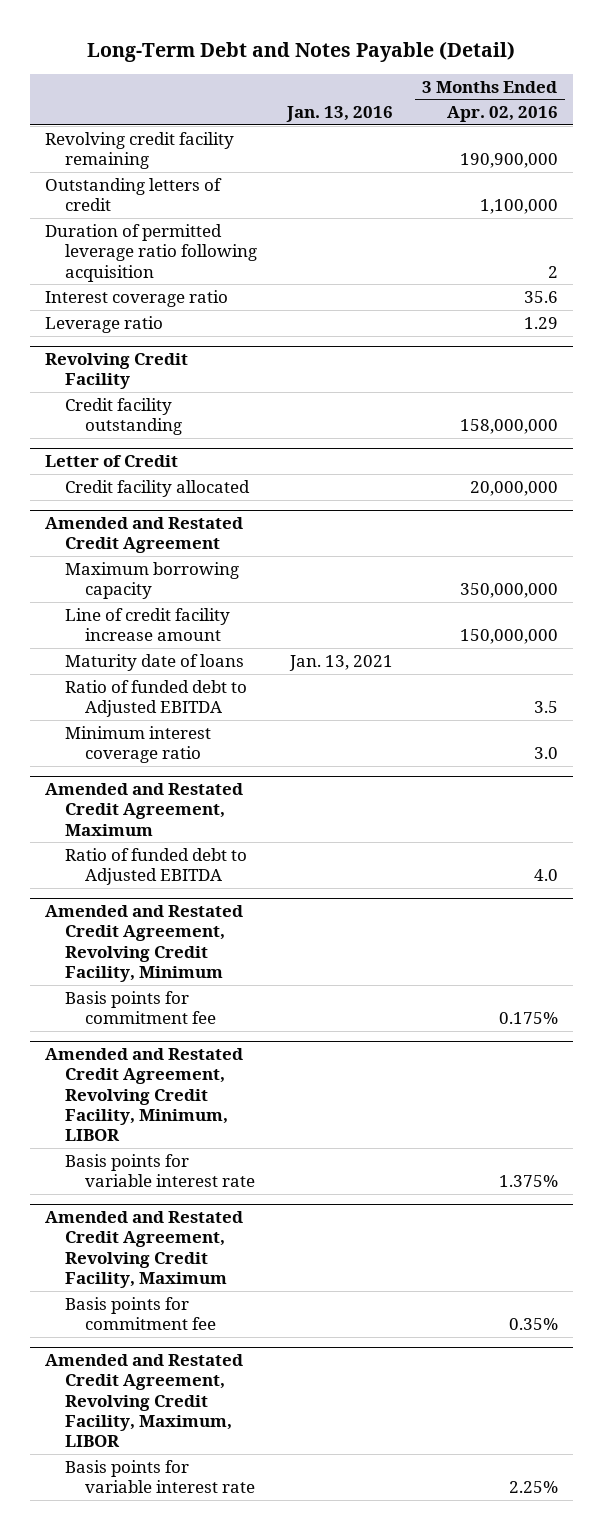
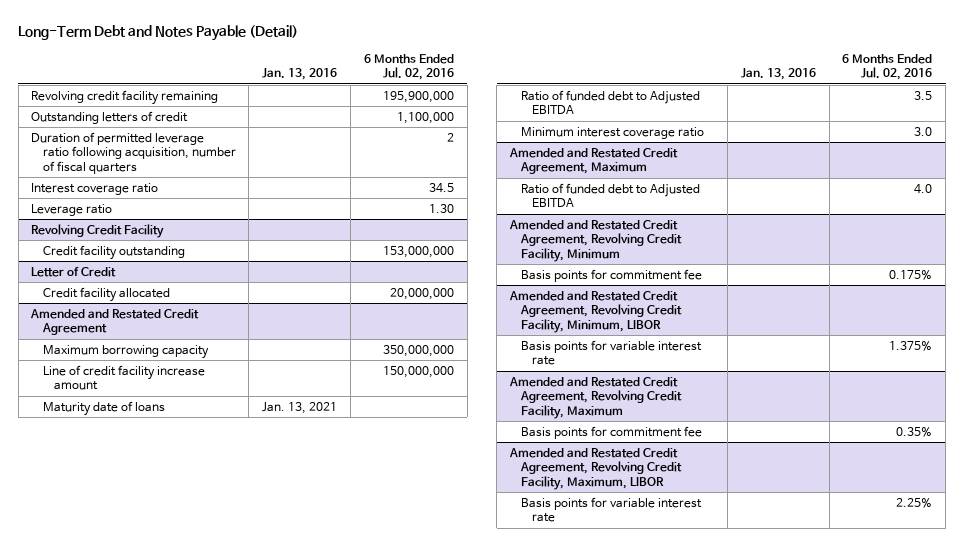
- | Jan. 13, 2016 | 3 Months Ended Apr. 02, 2016
+ | Jan. 13, 2016 | 6 Months Ended Jul. 02, 2016
- Duration of permitted leverage ratio following acquisition | | 2
+ Duration of permitted leverage ratio following acquisition, number of fiscal quarters | | 2

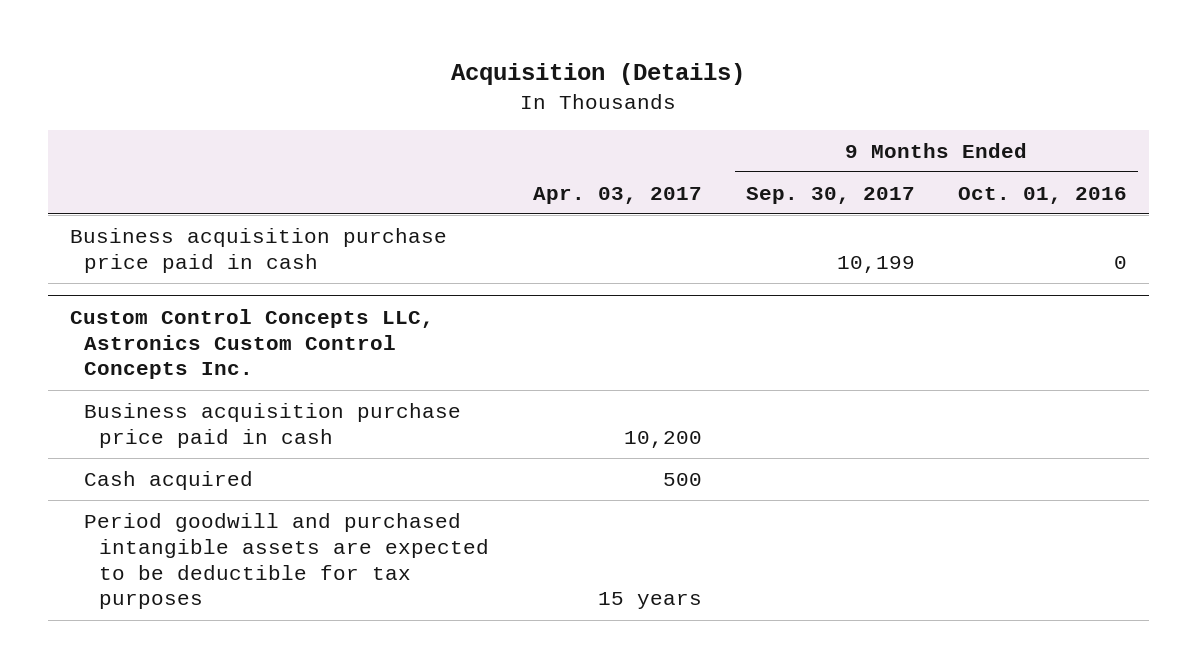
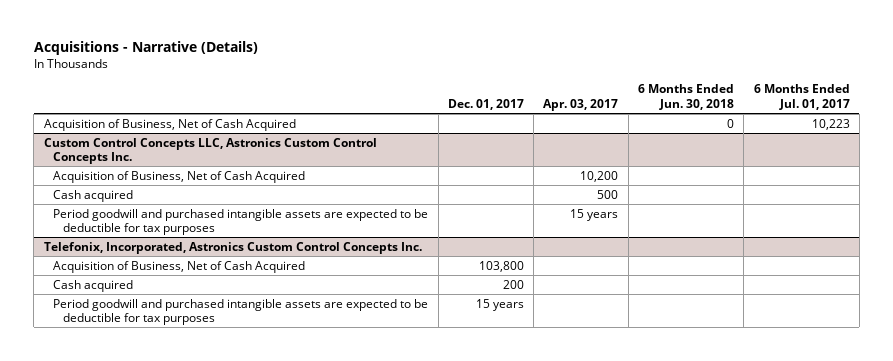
- Acquisition (Details)
+ Acquisitions - Narrative (Details)
- | Apr. 03, 2017 | 9 Months Ended Sep. 30, 2017 | 9 Months Ended Oct. 01, 2016
+ | Dec. 01, 2017 | Apr. 03, 2017 | 6 Months Ended Jun. 30, 2018 | 6 Months Ended Jul. 01, 2017
- Business acquisition purchase price paid in cash | | 10,199 | 0
+ Acquisition of Business, Net of Cash Acquired | | | 0 | 10,223
@ Custom Control Concepts LLC, Astronics Custom Control Concepts Inc.
- Business acquisition purchase price paid in cash | 10,200 | |
+ Acquisition of Business, Net of Cash Acquired | | 10,200 | |
+ Telefonix, Incorporated, Astronics Custom Control Concepts Inc.
+ Acquisition of Business, Net of Cash Acquired | 103,800 | | |
+ Cash acquired | 200 | | |
+ Period goodwill and purchased intangible assets are expected to be deductible for tax purposes | 15 years | | |

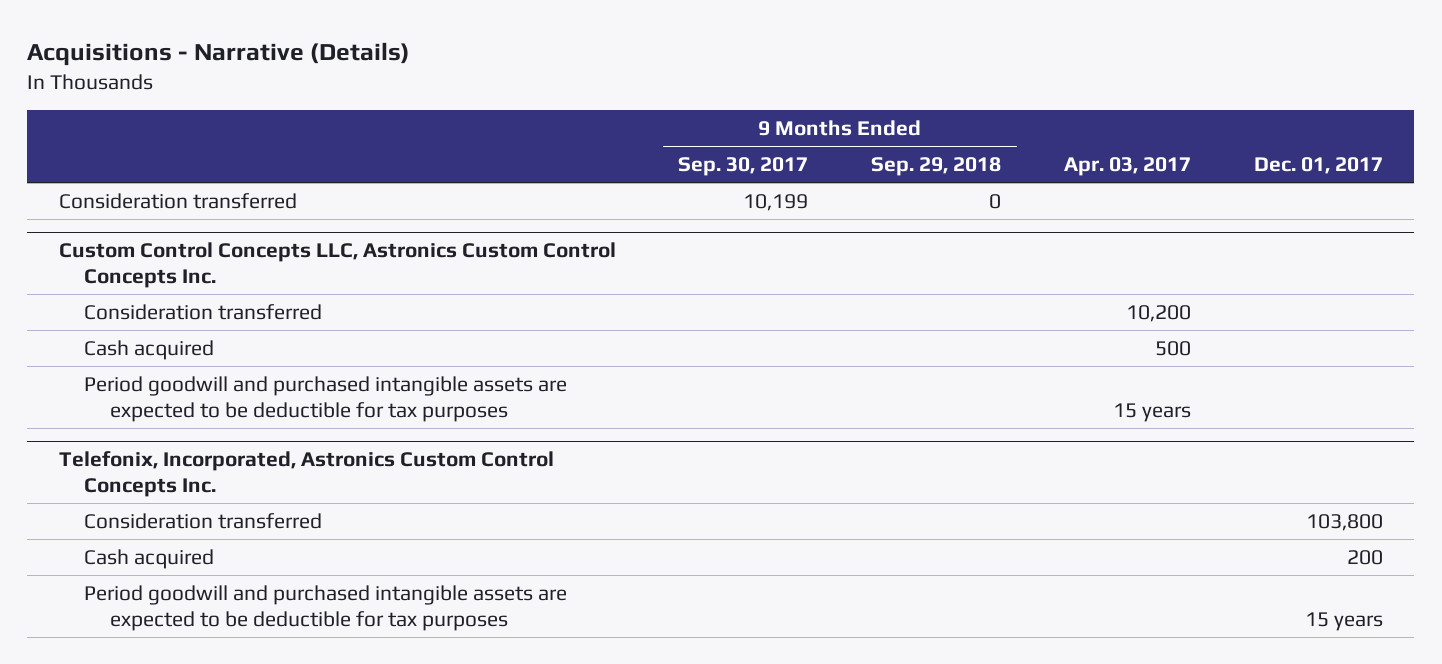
- | Dec. 01, 2017 | Apr. 03, 2017 | 6 Months Ended Jun. 30, 2018 | 6 Months Ended Jul. 01, 2017
+ | 9 Months Ended Sep. 30, 2017 | 9 Months Ended Sep. 29, 2018 | Apr. 03, 2017 | Dec. 01, 2017
- Acquisition of Business, Net of Cash Acquired | | | 0 | 10,223
+ Consideration transferred | 10,199 | 0 | |
@ Custom Control Concepts LLC, Astronics Custom Control Concepts Inc.
- Acquisition of Business, Net of Cash Acquired | | 10,200 | |
+ Consideration transferred | | | 10,200 |
@ Telefonix, Incorporated, Astronics Custom Control Concepts Inc.
- Acquisition of Business, Net of Cash Acquired | 103,800 | | |
+ Consideration transferred | | | | 103,800

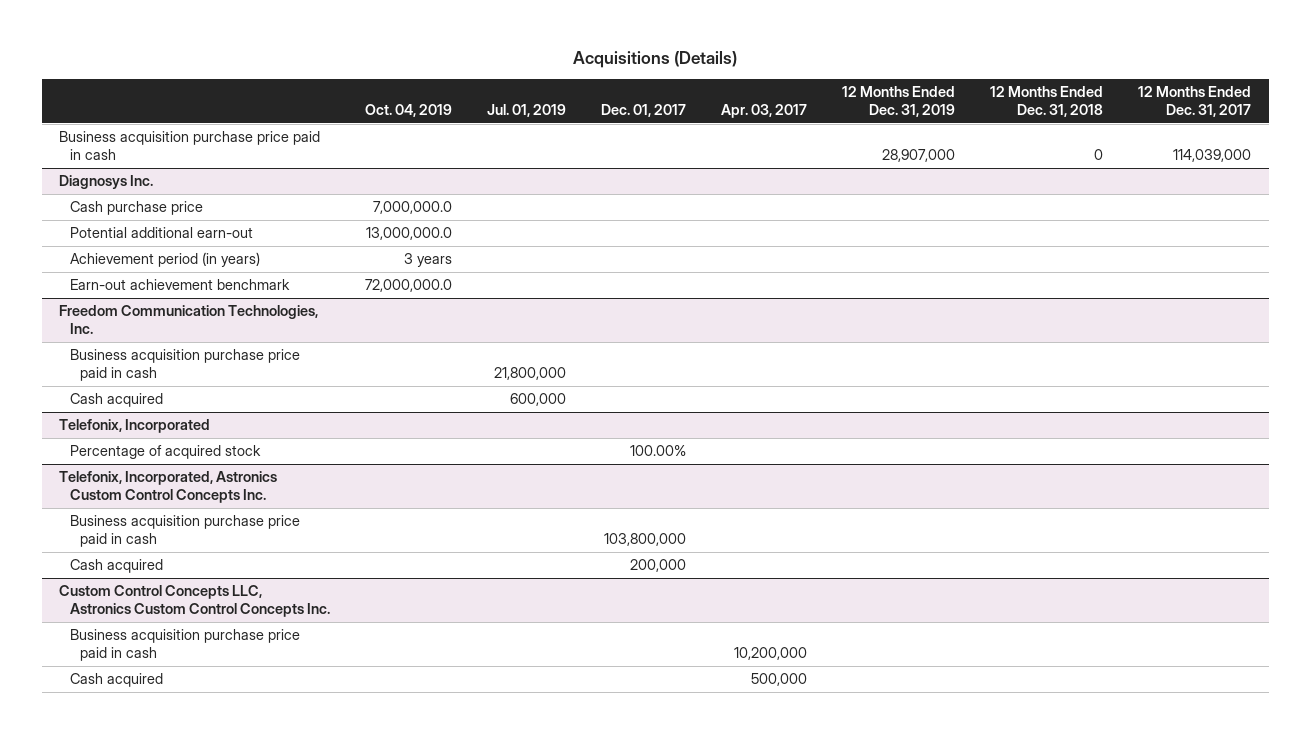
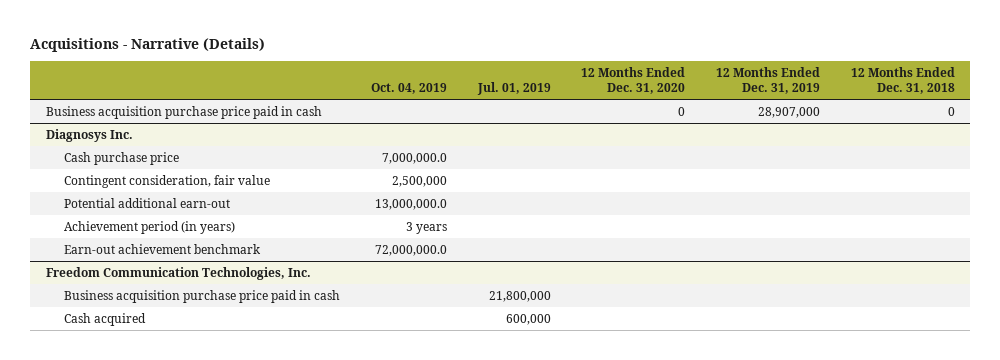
- Acquisitions (Details)
+ Acquisitions - Narrative (Details)
- | Oct. 04, 2019 | Jul. 01, 2019 | Dec. 01, 2017 | Apr. 03, 2017 | 12 Months Ended Dec. 31, 2019 | 12 Months Ended Dec. 31, 2018 | 12 Months Ended Dec. 31, 2017
+ | Oct. 04, 2019 | Jul. 01, 2019 | 12 Months Ended Dec. 31, 2020 | 12 Months Ended Dec. 31, 2019 | 12 Months Ended Dec. 31, 2018
@ Diagnosys Inc.
+ Contingent consideration, fair value | 2,500,000 | | | |
- Telefonix, Incorporated
- Percentage of acquired stock | | | 100.00% | | | |
- Telefonix, Incorporated, Astronics Custom Control Concepts Inc.
- Business acquisition purchase price paid in cash | | | 103,800,000 | | | |
- Cash acquired | | | 200,000 | | | |
- Custom Control Concepts LLC, Astronics Custom Control Concepts Inc.
- Business acquisition purchase price paid in cash | | | | 10,200,000 | | |
- Cash acquired | | | | 500,000 | | |

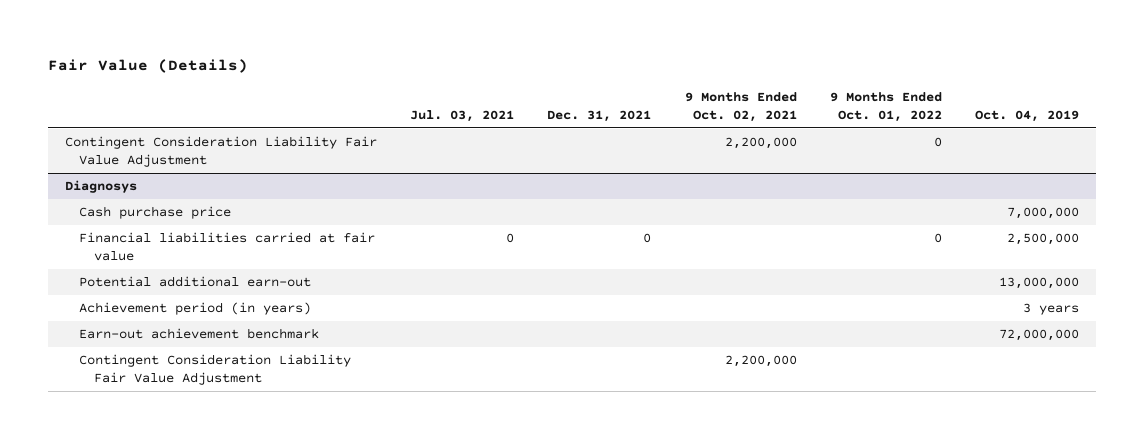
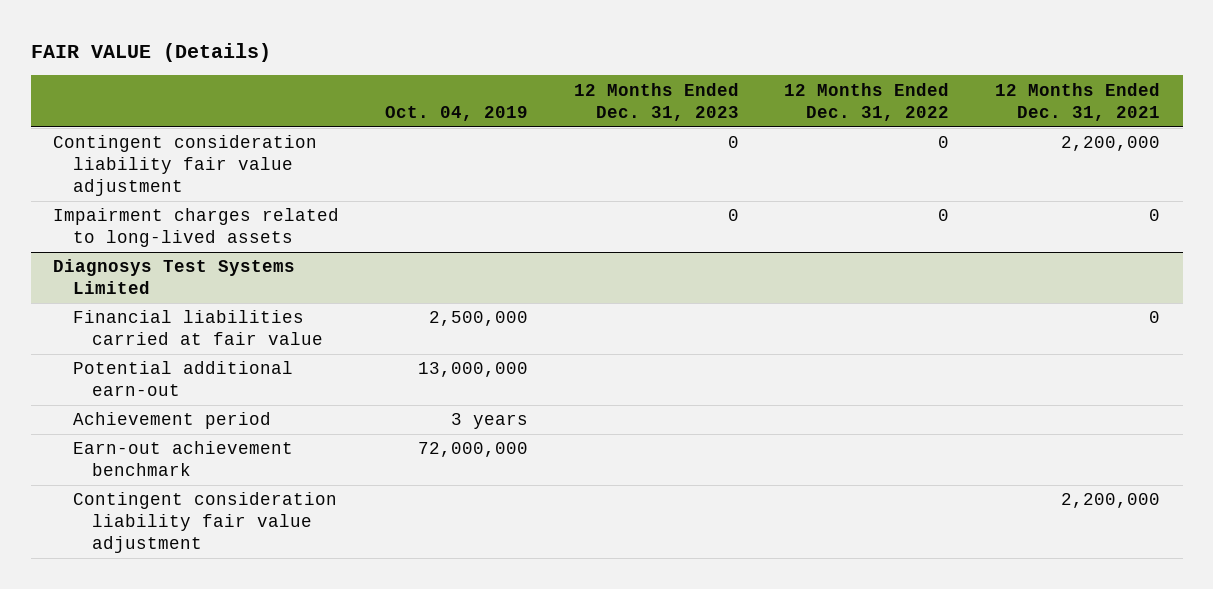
- Fair Value (Details)
+ FAIR VALUE (Details)
- | Jul. 03, 2021 | Dec. 31, 2021 | 9 Months Ended Oct. 02, 2021 | 9 Months Ended Oct. 01, 2022 | Oct. 04, 2019
+ | Oct. 04, 2019 | 12 Months Ended Dec. 31, 2023 | 12 Months Ended Dec. 31, 2022 | 12 Months Ended Dec. 31, 2021
- Contingent Consideration Liability Fair Value Adjustment | | | 2,200,000 | 0 |
- Diagnosys
- Cash purchase price | | | | | 7,000,000
+ Contingent consideration liability fair value adjustment | | 0 | 0 | 2,200,000
+ Impairment charges related to long-lived assets | | 0 | 0 | 0
+ Diagnosys Test Systems Limited
- Achievement period (in years) | | | | | 3 years
+ Achievement period | 3 years | | |
- Contingent Consideration Liability Fair Value Adjustment | | | 2,200,000 | |
+ Contingent consideration liability fair value adjustment | | | | 2,200,000

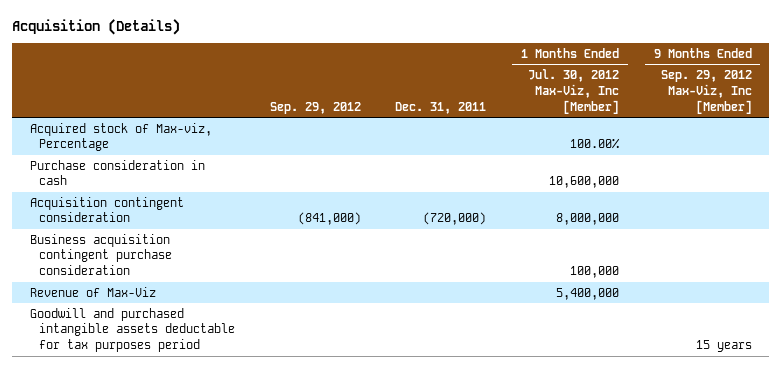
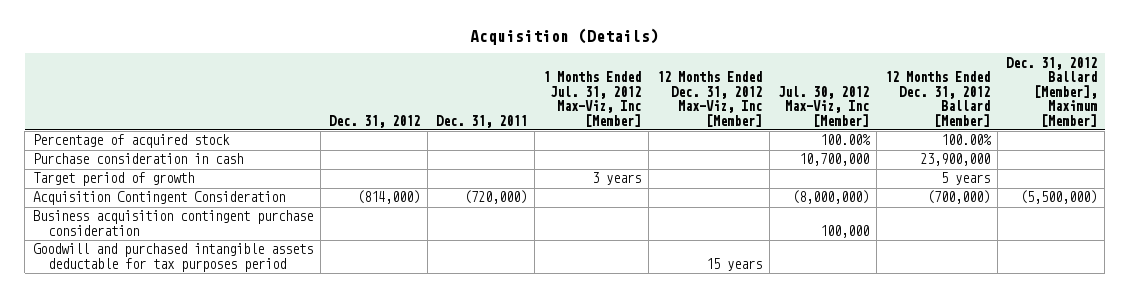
- | Sep. 29, 2012 | Dec. 31, 2011 | 1 Months Ended Jul. 30, 2012 Max-Viz, Inc [Member] | 9 Months Ended Sep. 29, 2012 Max-Viz, Inc [Member]
+ | Dec. 31, 2012 | Dec. 31, 2011 | 1 Months Ended Jul. 31, 2012 Max-Viz, Inc [Member] | 12 Months Ended Dec. 31, 2012 Max-Viz, Inc [Member] | Jul. 30, 2012 Max-Viz, Inc [Member] | 12 Months Ended Dec. 31, 2012 Ballard [Member] | Dec. 31, 2012 Ballard [Member], Maximum [Member]
- Acquired stock of Max-viz, Percentage | | | 100.00% |
+ Percentage of acquired stock | | | | | 100.00% | 100.00% |
- Acquisition contingent consideration | (841,000) | (720,000) | 8,000,000 |
+ Target period of growth | | | 3 years | | | 5 years |
+ Acquisition Contingent Consideration | (814,000) | (720,000) | | | (8,000,000) | (700,000) | (5,500,000)
- Revenue of Max-Viz | | | 5,400,000 |

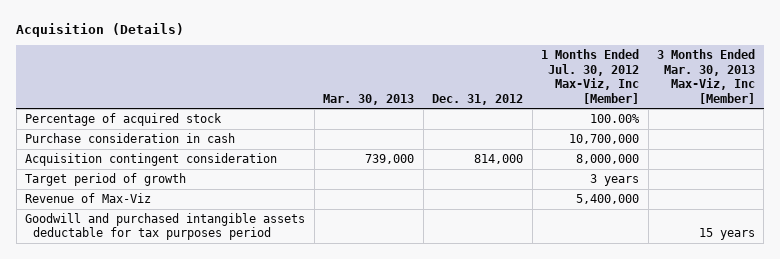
- | Dec. 31, 2012 | Dec. 31, 2011 | 1 Months Ended Jul. 31, 2012 Max-Viz, Inc [Member] | 12 Months Ended Dec. 31, 2012 Max-Viz, Inc [Member] | Jul. 30, 2012 Max-Viz, Inc [Member] | 12 Months Ended Dec. 31, 2012 Ballard [Member] | Dec. 31, 2012 Ballard [Member], Maximum [Member]
+ | Mar. 30, 2013 | Dec. 31, 2012 | 1 Months Ended Jul. 30, 2012 Max-Viz, Inc [Member] | 3 Months Ended Mar. 30, 2013 Max-Viz, Inc [Member]
+ Acquisition contingent consideration | 739,000 | 814,000 | 8,000,000 |
- Acquisition Contingent Consideration | (814,000) | (720,000) | | | (8,000,000) | (700,000) | (5,500,000)
- Business acquisition contingent purchase consideration | | | | | 100,000 | |
+ Revenue of Max-Viz | | | 5,400,000 |

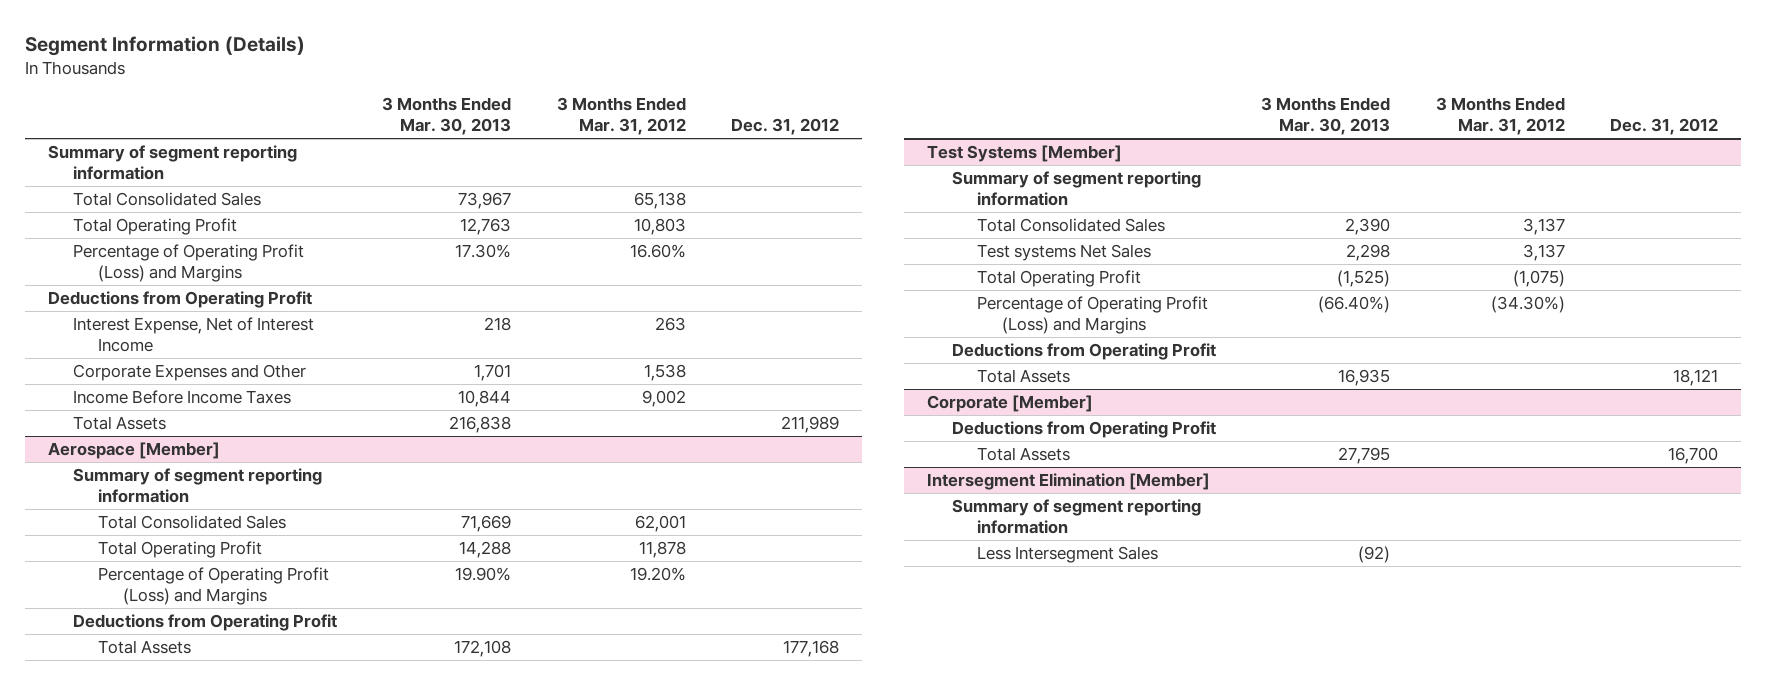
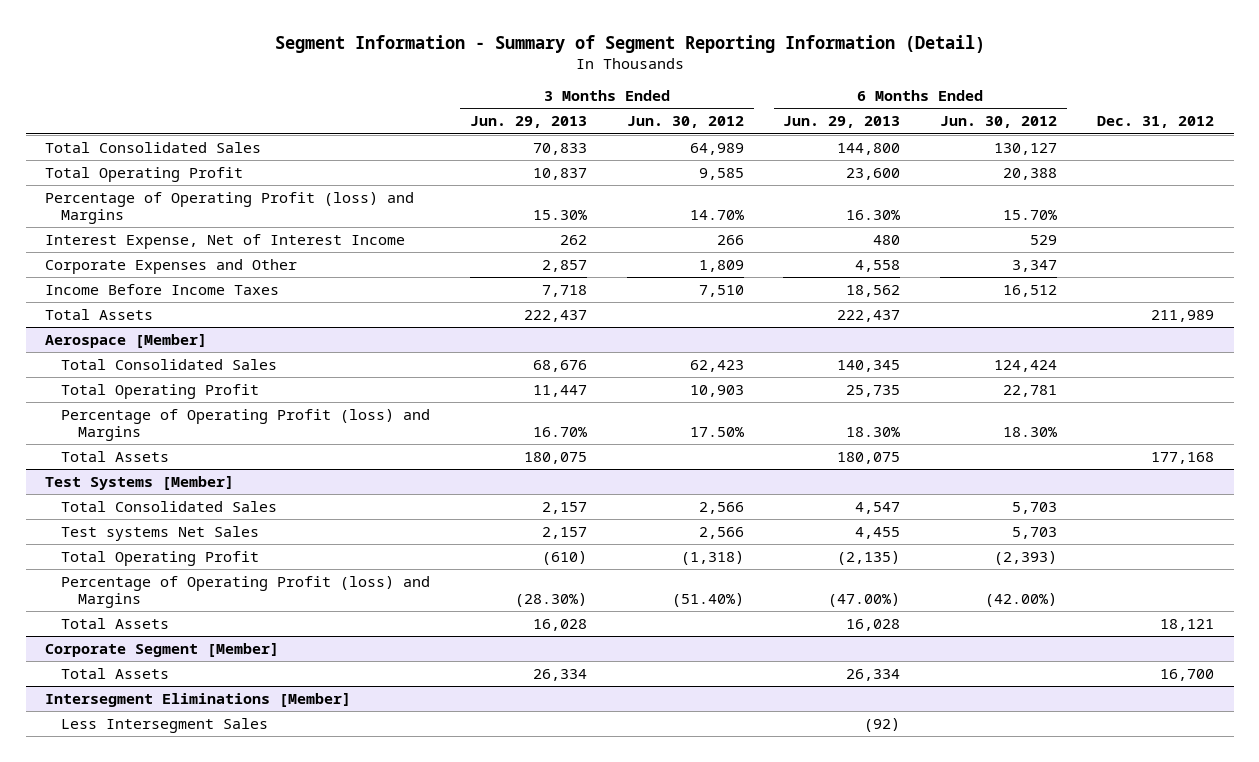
- Segment Information (Details)
+ Segment Information - Summary of Segment Reporting Information (Detail)
- | 3 Months Ended Mar. 30, 2013 | 3 Months Ended Mar. 31, 2012 | Dec. 31, 2012
+ | 3 Months Ended Jun. 29, 2013 | 3 Months Ended Jun. 30, 2012 | 6 Months Ended Jun. 29, 2013 | 6 Months Ended Jun. 30, 2012 | Dec. 31, 2012
- Summary of segment reporting information
- Percentage of Operating Profit (Loss) and Margins | 17.30% | 16.60% |
- Deductions from Operating Profit
+ Percentage of Operating Profit (loss) and Margins | 15.30% | 14.70% | 16.30% | 15.70% |
@ Aerospace [Member]
- Summary of segment reporting information
- Percentage of Operating Profit (Loss) and Margins | 19.90% | 19.20% |
- Deductions from Operating Profit
+ Percentage of Operating Profit (loss) and Margins | 16.70% | 17.50% | 18.30% | 18.30% |
@ Test Systems [Member]
- Summary of segment reporting information
- Percentage of Operating Profit (Loss) and Margins | (66.40%) | (34.30%) |
- Deductions from Operating Profit
+ Percentage of Operating Profit (loss) and Margins | (28.30%) | (51.40%) | (47.00%) | (42.00%) |
- Corporate [Member]
- Deductions from Operating Profit
+ Corporate Segment [Member]
- Intersegment Elimination [Member]
- Summary of segment reporting information
+ Intersegment Eliminations [Member]

